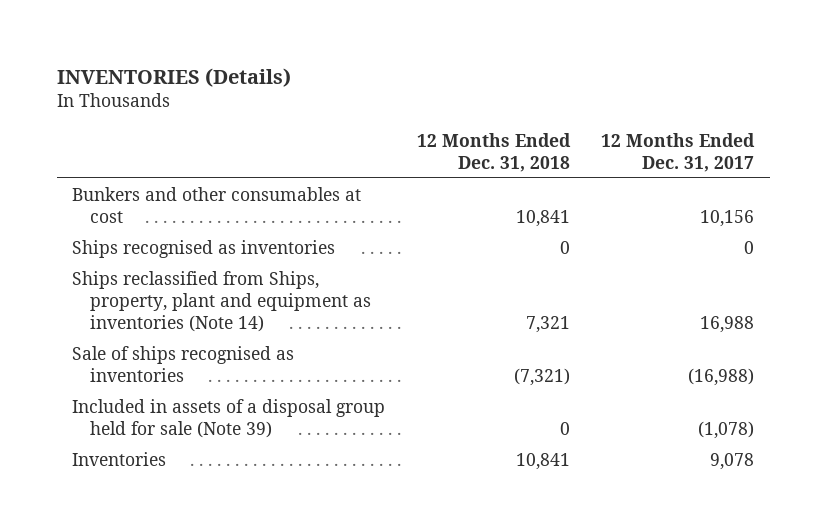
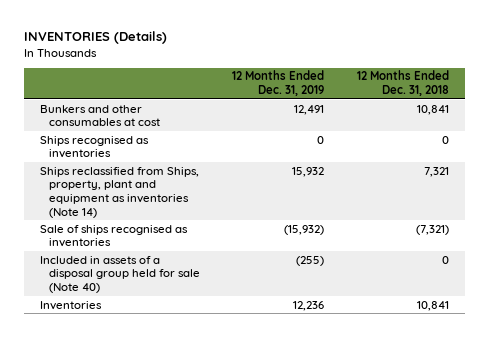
- | 12 Months Ended Dec. 31, 2018 | 12 Months Ended Dec. 31, 2017
+ | 12 Months Ended Dec. 31, 2019 | 12 Months Ended Dec. 31, 2018
- Included in assets of a disposal group held for sale (Note 39) | 0 | (1,078)
+ Included in assets of a disposal group held for sale (Note 40) | (255) | 0

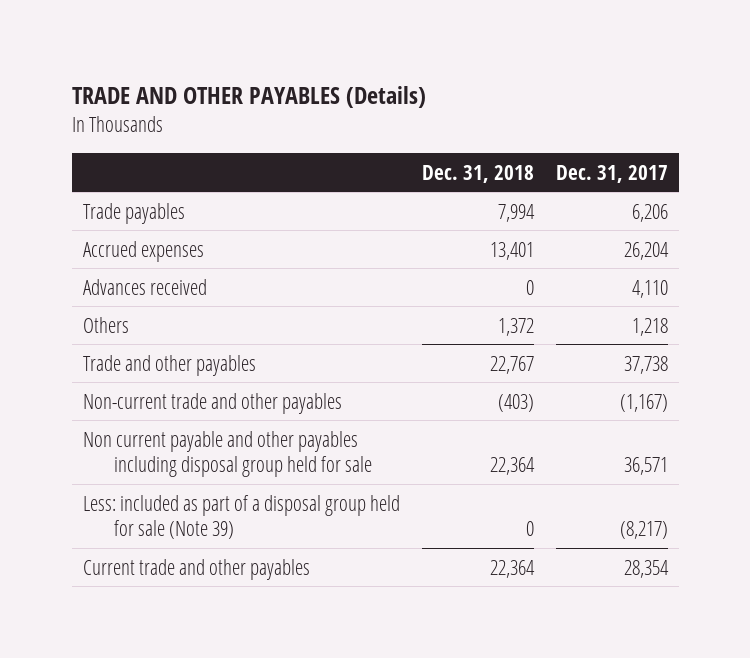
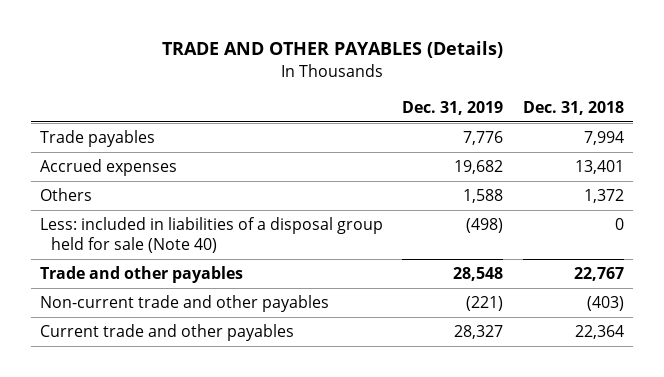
- | Dec. 31, 2018 | Dec. 31, 2017
+ | Dec. 31, 2019 | Dec. 31, 2018
- Advances received | 0 | 4,110
+ Less: included in liabilities of a disposal group held for sale (Note 40) | (498) | 0
- Non current payable and other payables including disposal group held for sale | 22,364 | 36,571
- Less: included as part of a disposal group held for sale (Note 39) | 0 | (8,217)

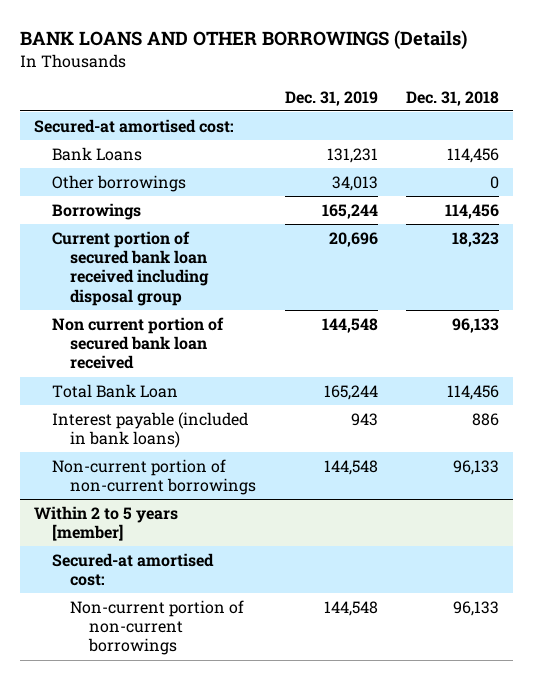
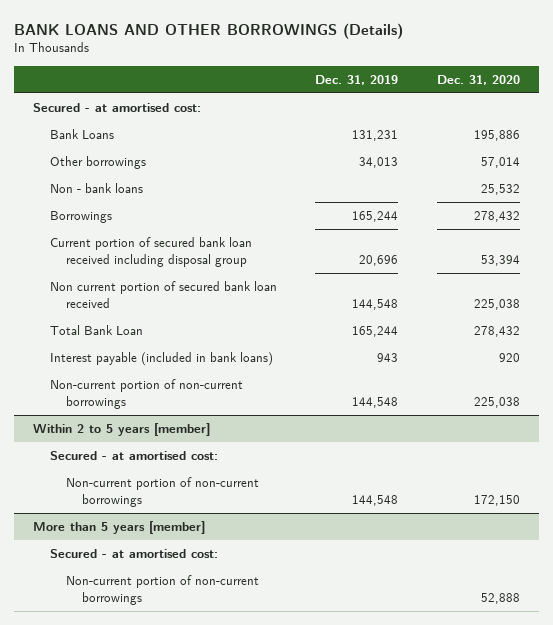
- | Dec. 31, 2019 | Dec. 31, 2018
+ | Dec. 31, 2019 | Dec. 31, 2020
- Secured-at amortised cost:
+ Secured - at amortised cost:
+ Non - bank loans | | 25,532
@ Within 2 to 5 years [member]
- Secured-at amortised cost:
+ Secured - at amortised cost:
+ More than 5 years [member]
+ Secured - at amortised cost:
+ Non-current portion of non-current borrowings | | 52,888

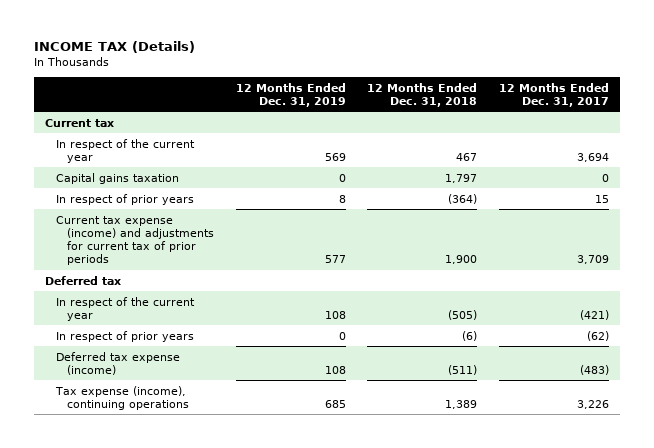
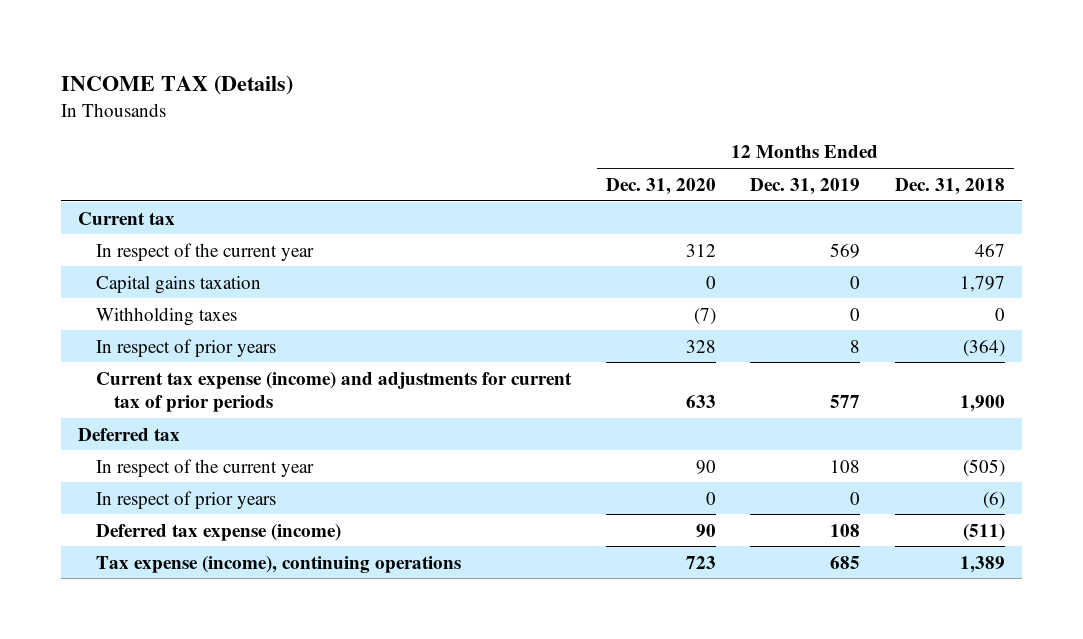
- | 12 Months Ended Dec. 31, 2019 | 12 Months Ended Dec. 31, 2018 | 12 Months Ended Dec. 31, 2017
+ | 12 Months Ended Dec. 31, 2020 | 12 Months Ended Dec. 31, 2019 | 12 Months Ended Dec. 31, 2018
+ Withholding taxes | (7) | 0 | 0

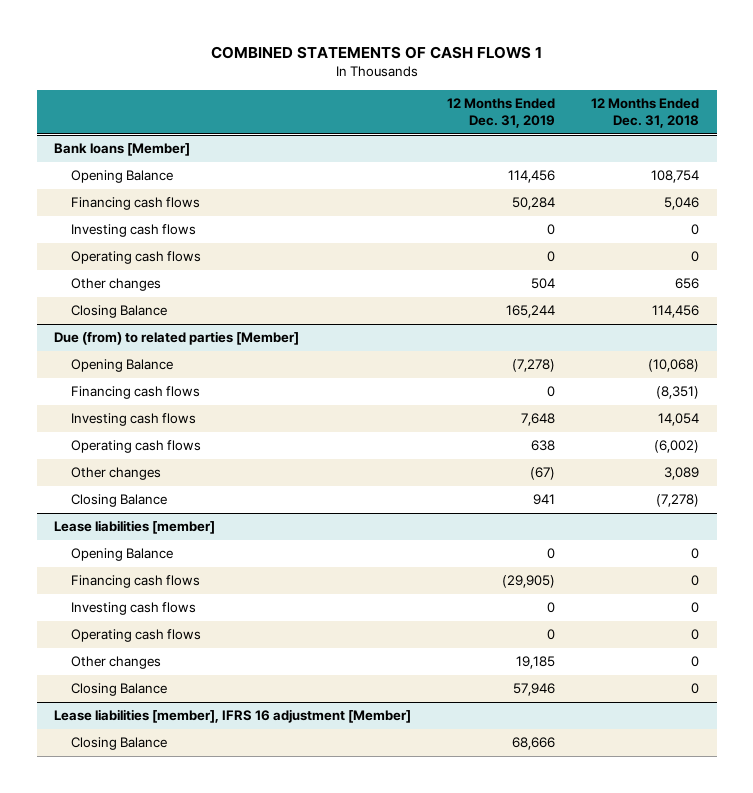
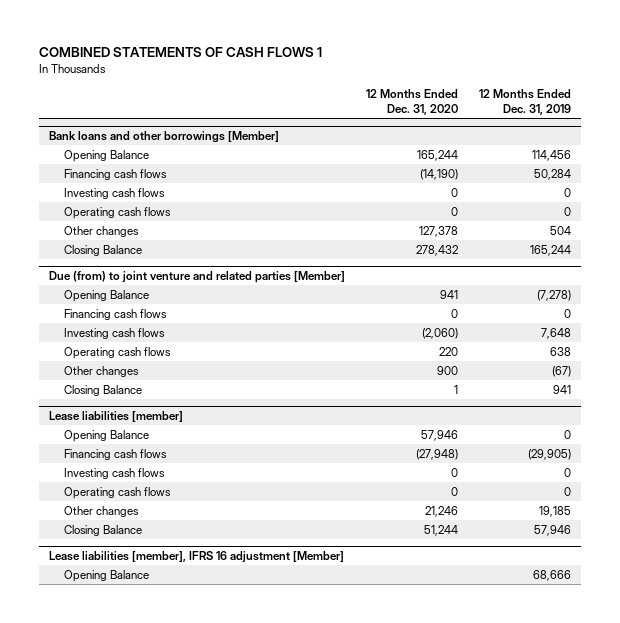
- | 12 Months Ended Dec. 31, 2019 | 12 Months Ended Dec. 31, 2018
+ | 12 Months Ended Dec. 31, 2020 | 12 Months Ended Dec. 31, 2019
- Bank loans [Member]
+ Bank loans and other borrowings [Member]
- Due (from) to related parties [Member]
+ Due (from) to joint venture and related parties [Member]
@ Lease liabilities [member], IFRS 16 adjustment [Member]
- Closing Balance | 68,666 |
+ Opening Balance | | 68,666

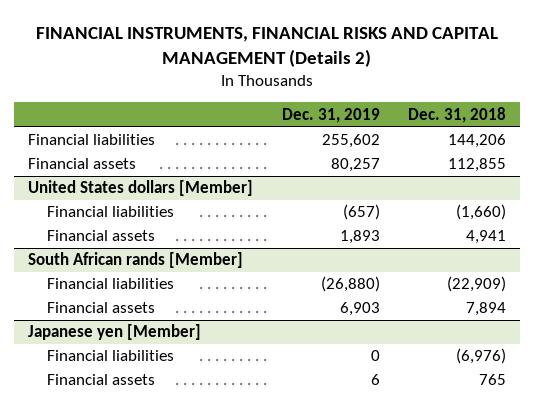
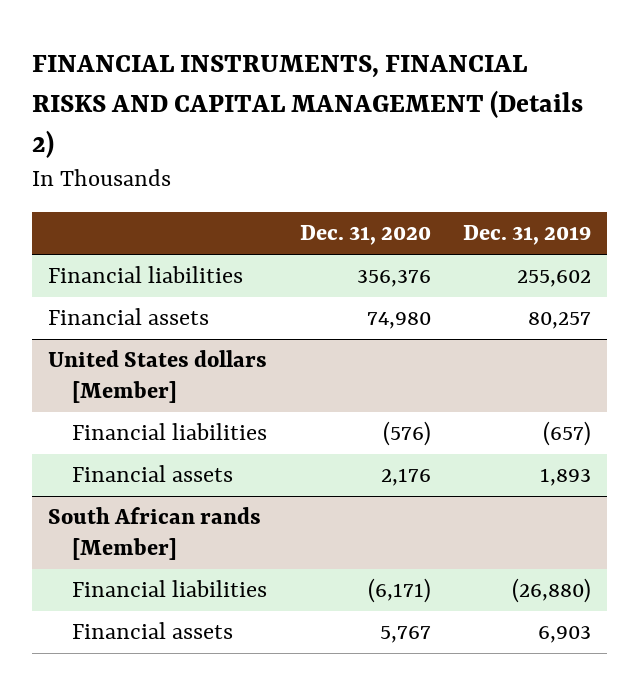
- | Dec. 31, 2019 | Dec. 31, 2018
+ | Dec. 31, 2020 | Dec. 31, 2019
- Japanese yen [Member]
- Financial liabilities | 0 | (6,976)
- Financial assets | 6 | 765

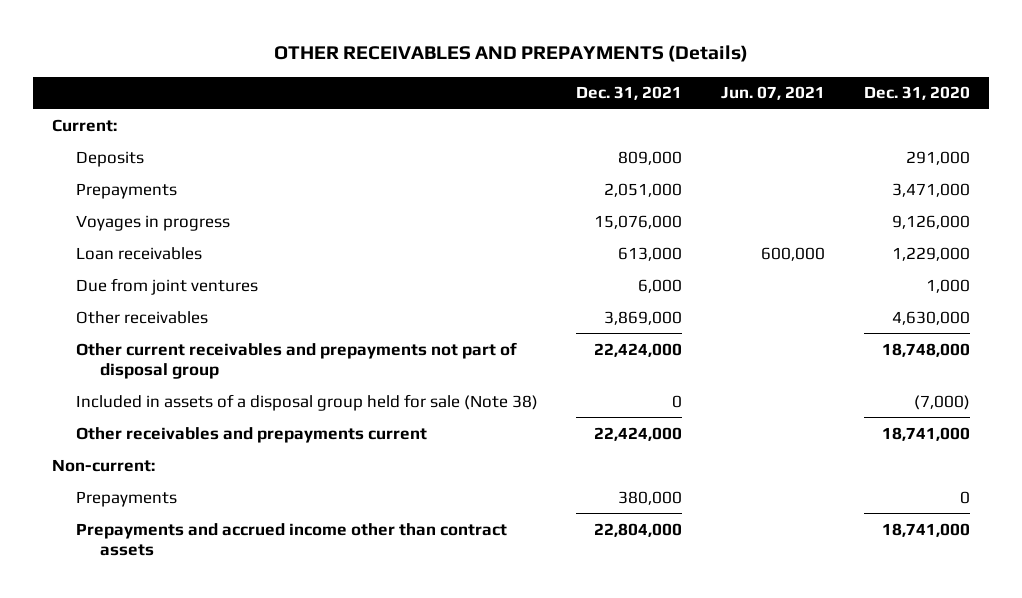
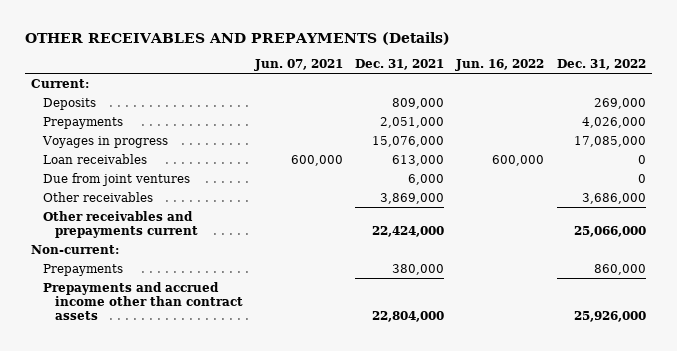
- | Dec. 31, 2021 | Jun. 07, 2021 | Dec. 31, 2020
+ | Jun. 07, 2021 | Dec. 31, 2021 | Jun. 16, 2022 | Dec. 31, 2022
- Other current receivables and prepayments not part of disposal group | 22,424,000 | | 18,748,000
- Included in assets of a disposal group held for sale (Note 38) | 0 | | (7,000)

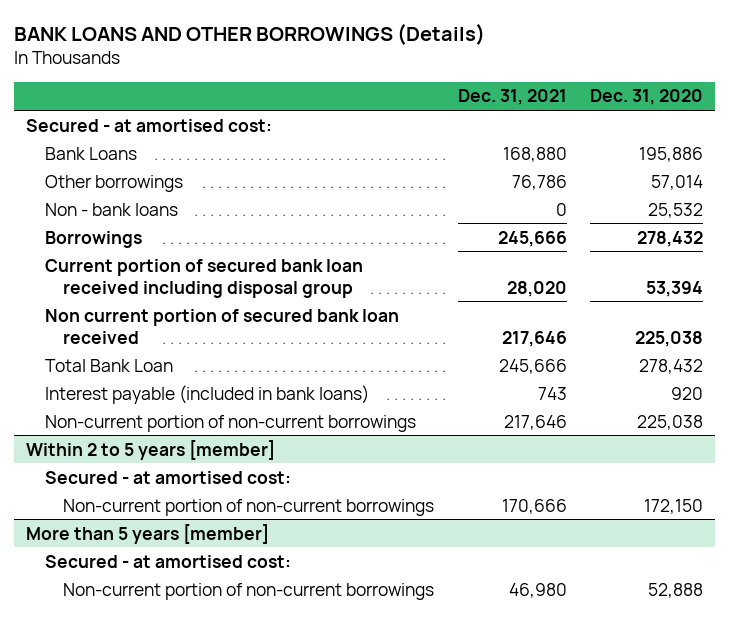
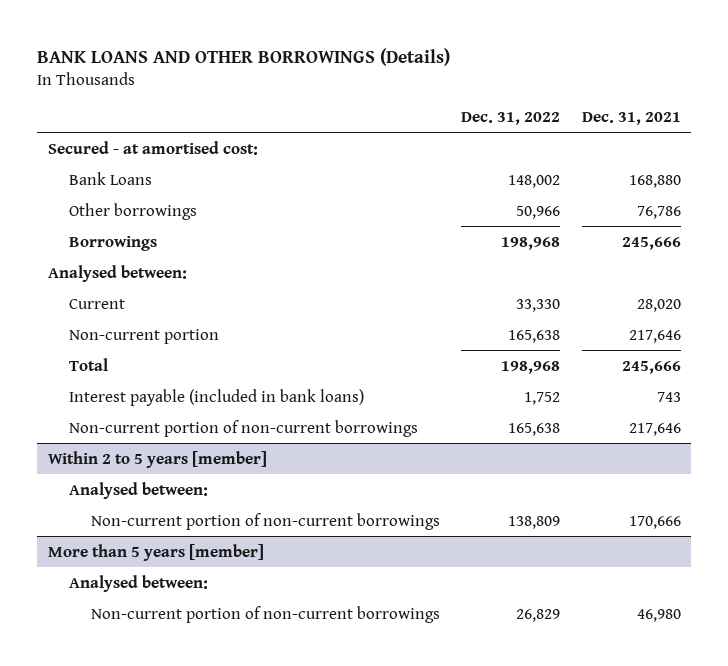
- | Dec. 31, 2021 | Dec. 31, 2020
+ | Dec. 31, 2022 | Dec. 31, 2021
- Non - bank loans | 0 | 25,532
- Current portion of secured bank loan received including disposal group | 28,020 | 53,394
- Non current portion of secured bank loan received | 217,646 | 225,038
- Total Bank Loan | 245,666 | 278,432
+ Analysed between:
+ Current | 33,330 | 28,020
+ Non-current portion | 165,638 | 217,646
+ Total | 198,968 | 245,666
@ Within 2 to 5 years [member]
- Secured - at amortised cost:
+ Analysed between:
@ More than 5 years [member]
- Secured - at amortised cost:
+ Analysed between:

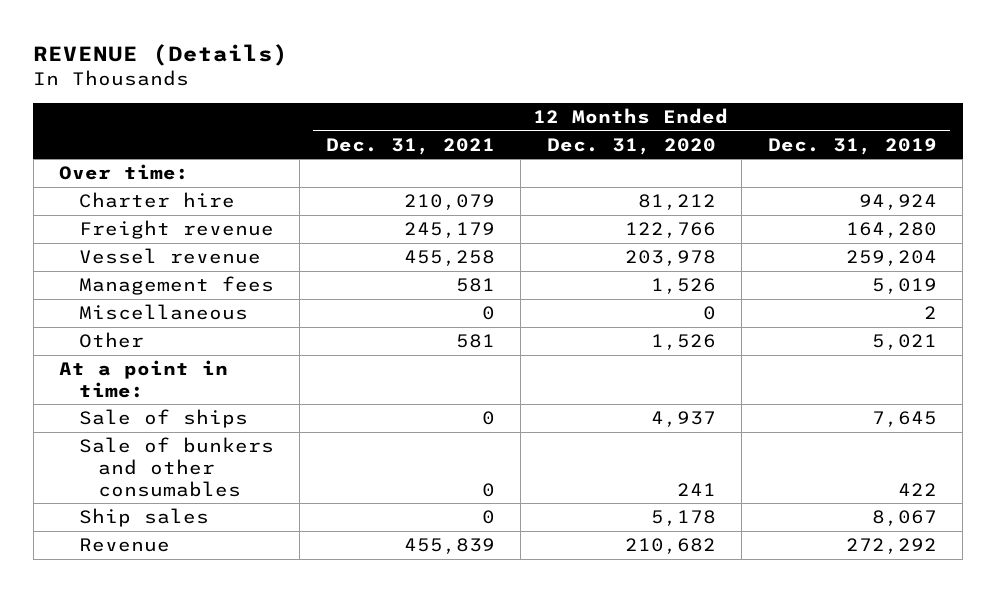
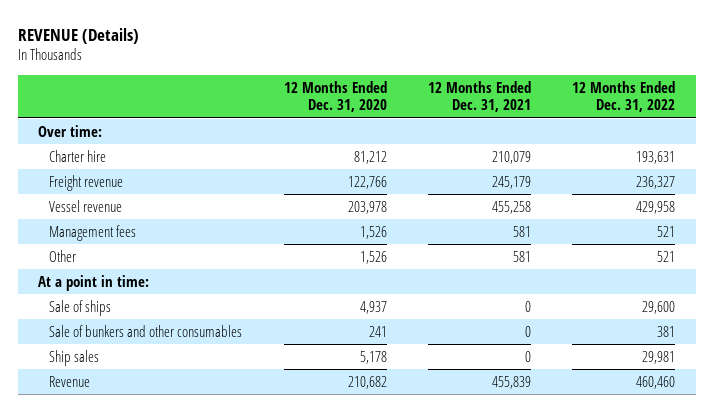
- | 12 Months Ended Dec. 31, 2021 | 12 Months Ended Dec. 31, 2020 | 12 Months Ended Dec. 31, 2019
+ | 12 Months Ended Dec. 31, 2020 | 12 Months Ended Dec. 31, 2021 | 12 Months Ended Dec. 31, 2022
- Miscellaneous | 0 | 0 | 2

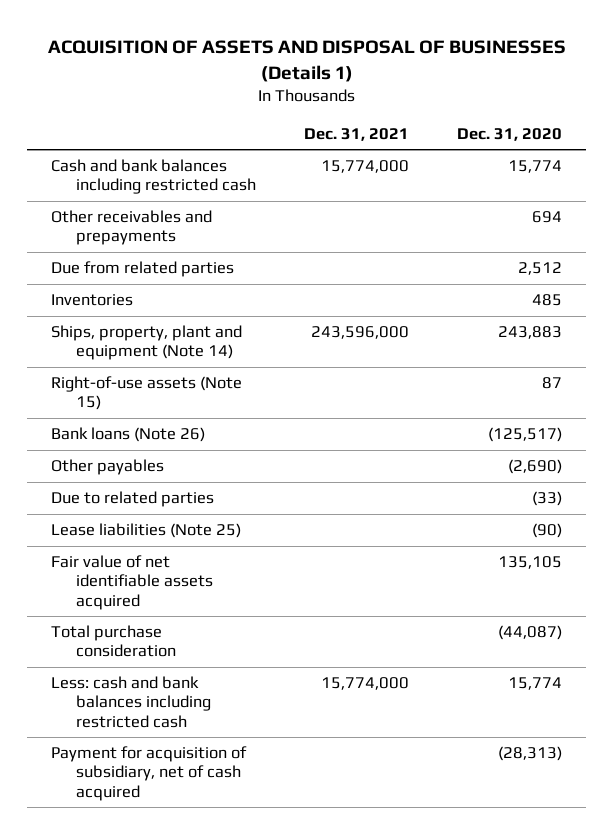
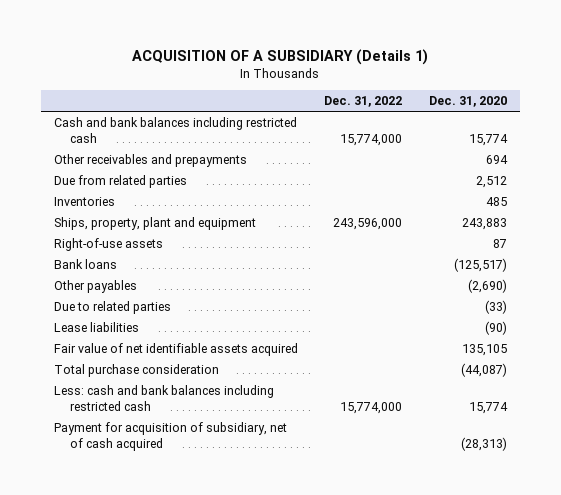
- ACQUISITION OF ASSETS AND DISPOSAL OF BUSINESSES (Details 1)
+ ACQUISITION OF A SUBSIDIARY (Details 1)
- | Dec. 31, 2021 | Dec. 31, 2020
+ | Dec. 31, 2022 | Dec. 31, 2020
- Ships, property, plant and equipment (Note 14) | 243,596,000 | 243,883
- Right-of-use assets (Note 15) | | 87
- Bank loans (Note 26) | | (125,517)
+ Ships, property, plant and equipment | 243,596,000 | 243,883
+ Right-of-use assets | | 87
+ Bank loans | | (125,517)
- Lease liabilities (Note 25) | | (90)
+ Lease liabilities | | (90)

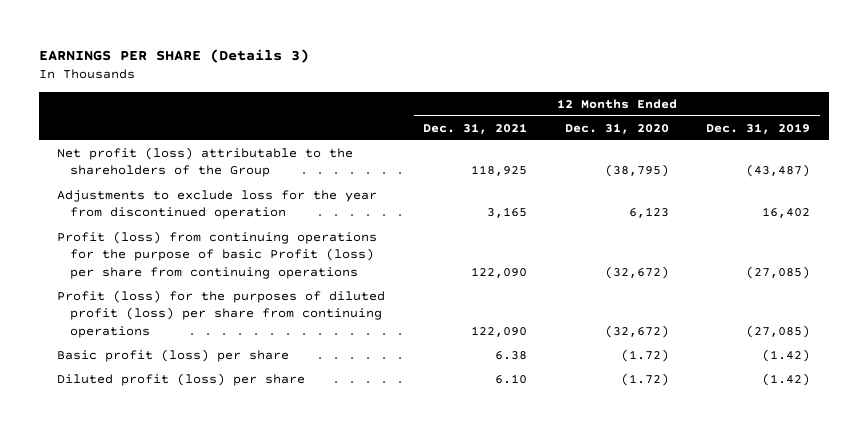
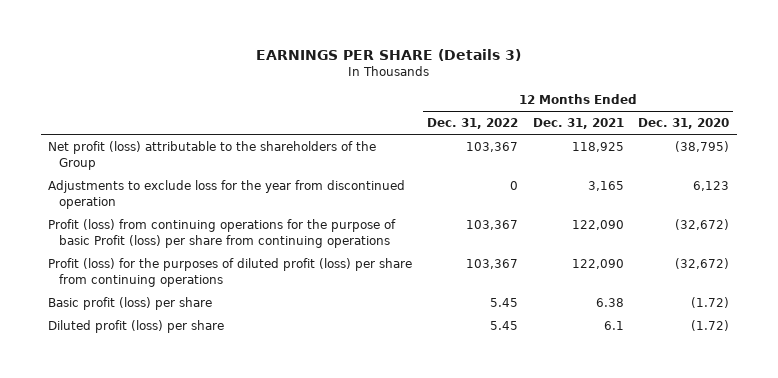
- | 12 Months Ended Dec. 31, 2021 | 12 Months Ended Dec. 31, 2020 | 12 Months Ended Dec. 31, 2019
+ | 12 Months Ended Dec. 31, 2022 | 12 Months Ended Dec. 31, 2021 | 12 Months Ended Dec. 31, 2020
- Diluted profit (loss) per share | 6.10 | (1.72) | (1.42)
+ Diluted profit (loss) per share | 5.45 | 6.1 | (1.72)

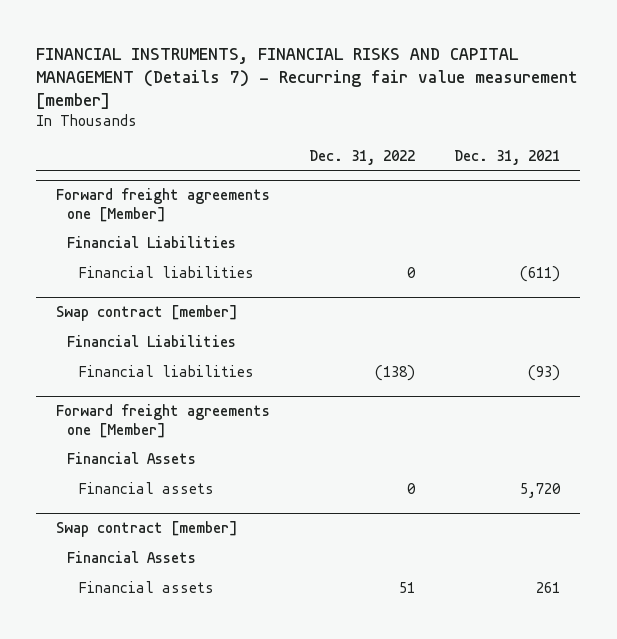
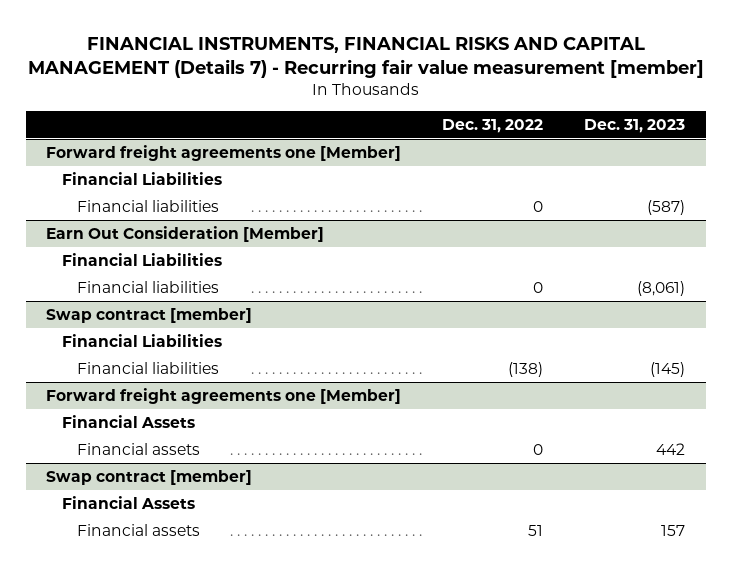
- | Dec. 31, 2022 | Dec. 31, 2021
+ | Dec. 31, 2022 | Dec. 31, 2023
+ Earn Out Consideration [Member]
+ Financial Liabilities
+ Financial liabilities | 0 | (8,061)

